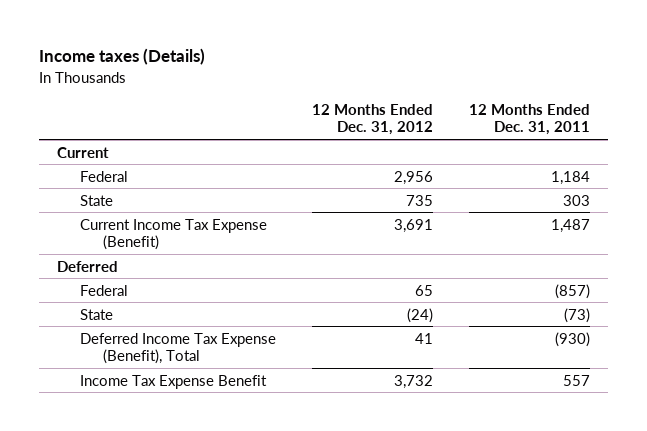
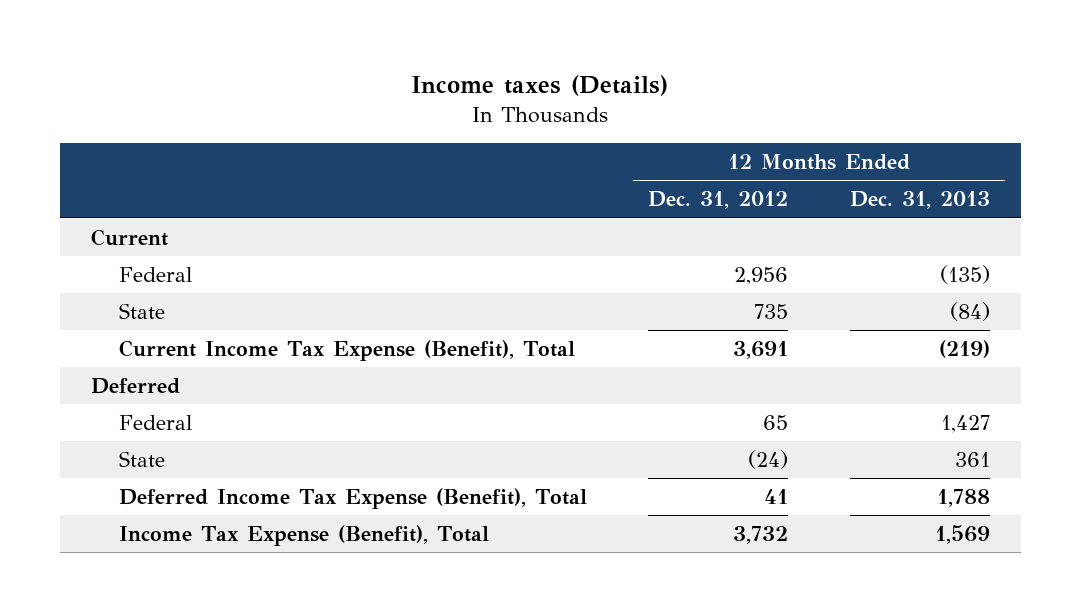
- | 12 Months Ended Dec. 31, 2012 | 12 Months Ended Dec. 31, 2011
+ | 12 Months Ended Dec. 31, 2012 | 12 Months Ended Dec. 31, 2013
- Current Income Tax Expense (Benefit) | 3,691 | 1,487
+ Current Income Tax Expense (Benefit), Total | 3,691 | (219)
- Income Tax Expense Benefit | 3,732 | 557
+ Income Tax Expense (Benefit), Total | 3,732 | 1,569

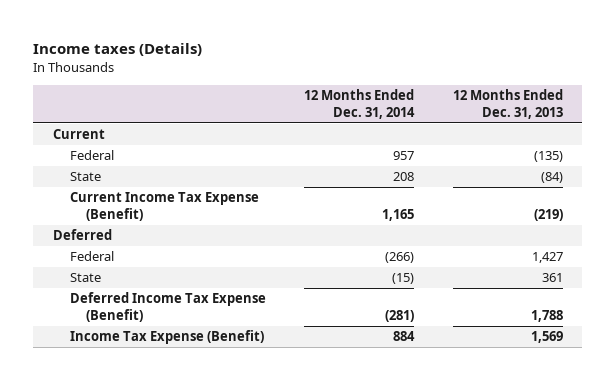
- | 12 Months Ended Dec. 31, 2012 | 12 Months Ended Dec. 31, 2013
+ | 12 Months Ended Dec. 31, 2014 | 12 Months Ended Dec. 31, 2013
- Current Income Tax Expense (Benefit), Total | 3,691 | (219)
+ Current Income Tax Expense (Benefit) | 1,165 | (219)
- Deferred Income Tax Expense (Benefit), Total | 41 | 1,788
- Income Tax Expense (Benefit), Total | 3,732 | 1,569
+ Deferred Income Tax Expense (Benefit) | (281) | 1,788
+ Income Tax Expense (Benefit) | 884 | 1,569

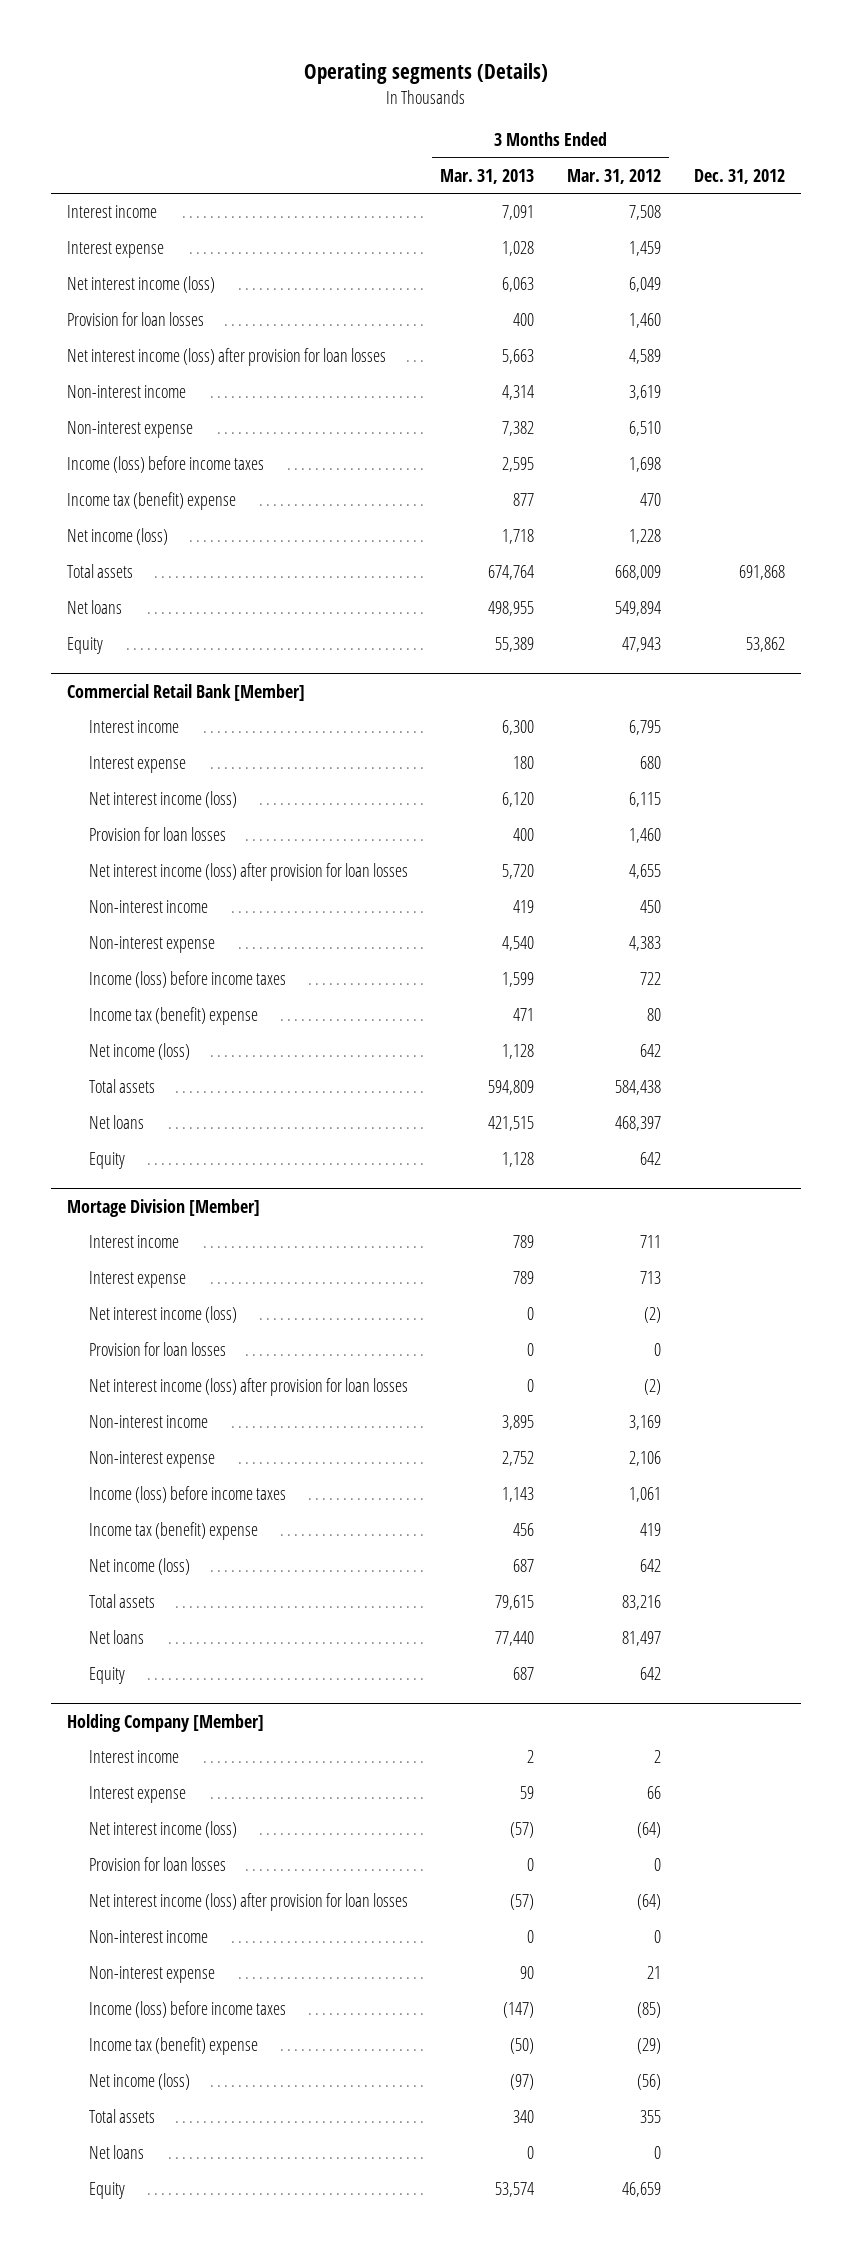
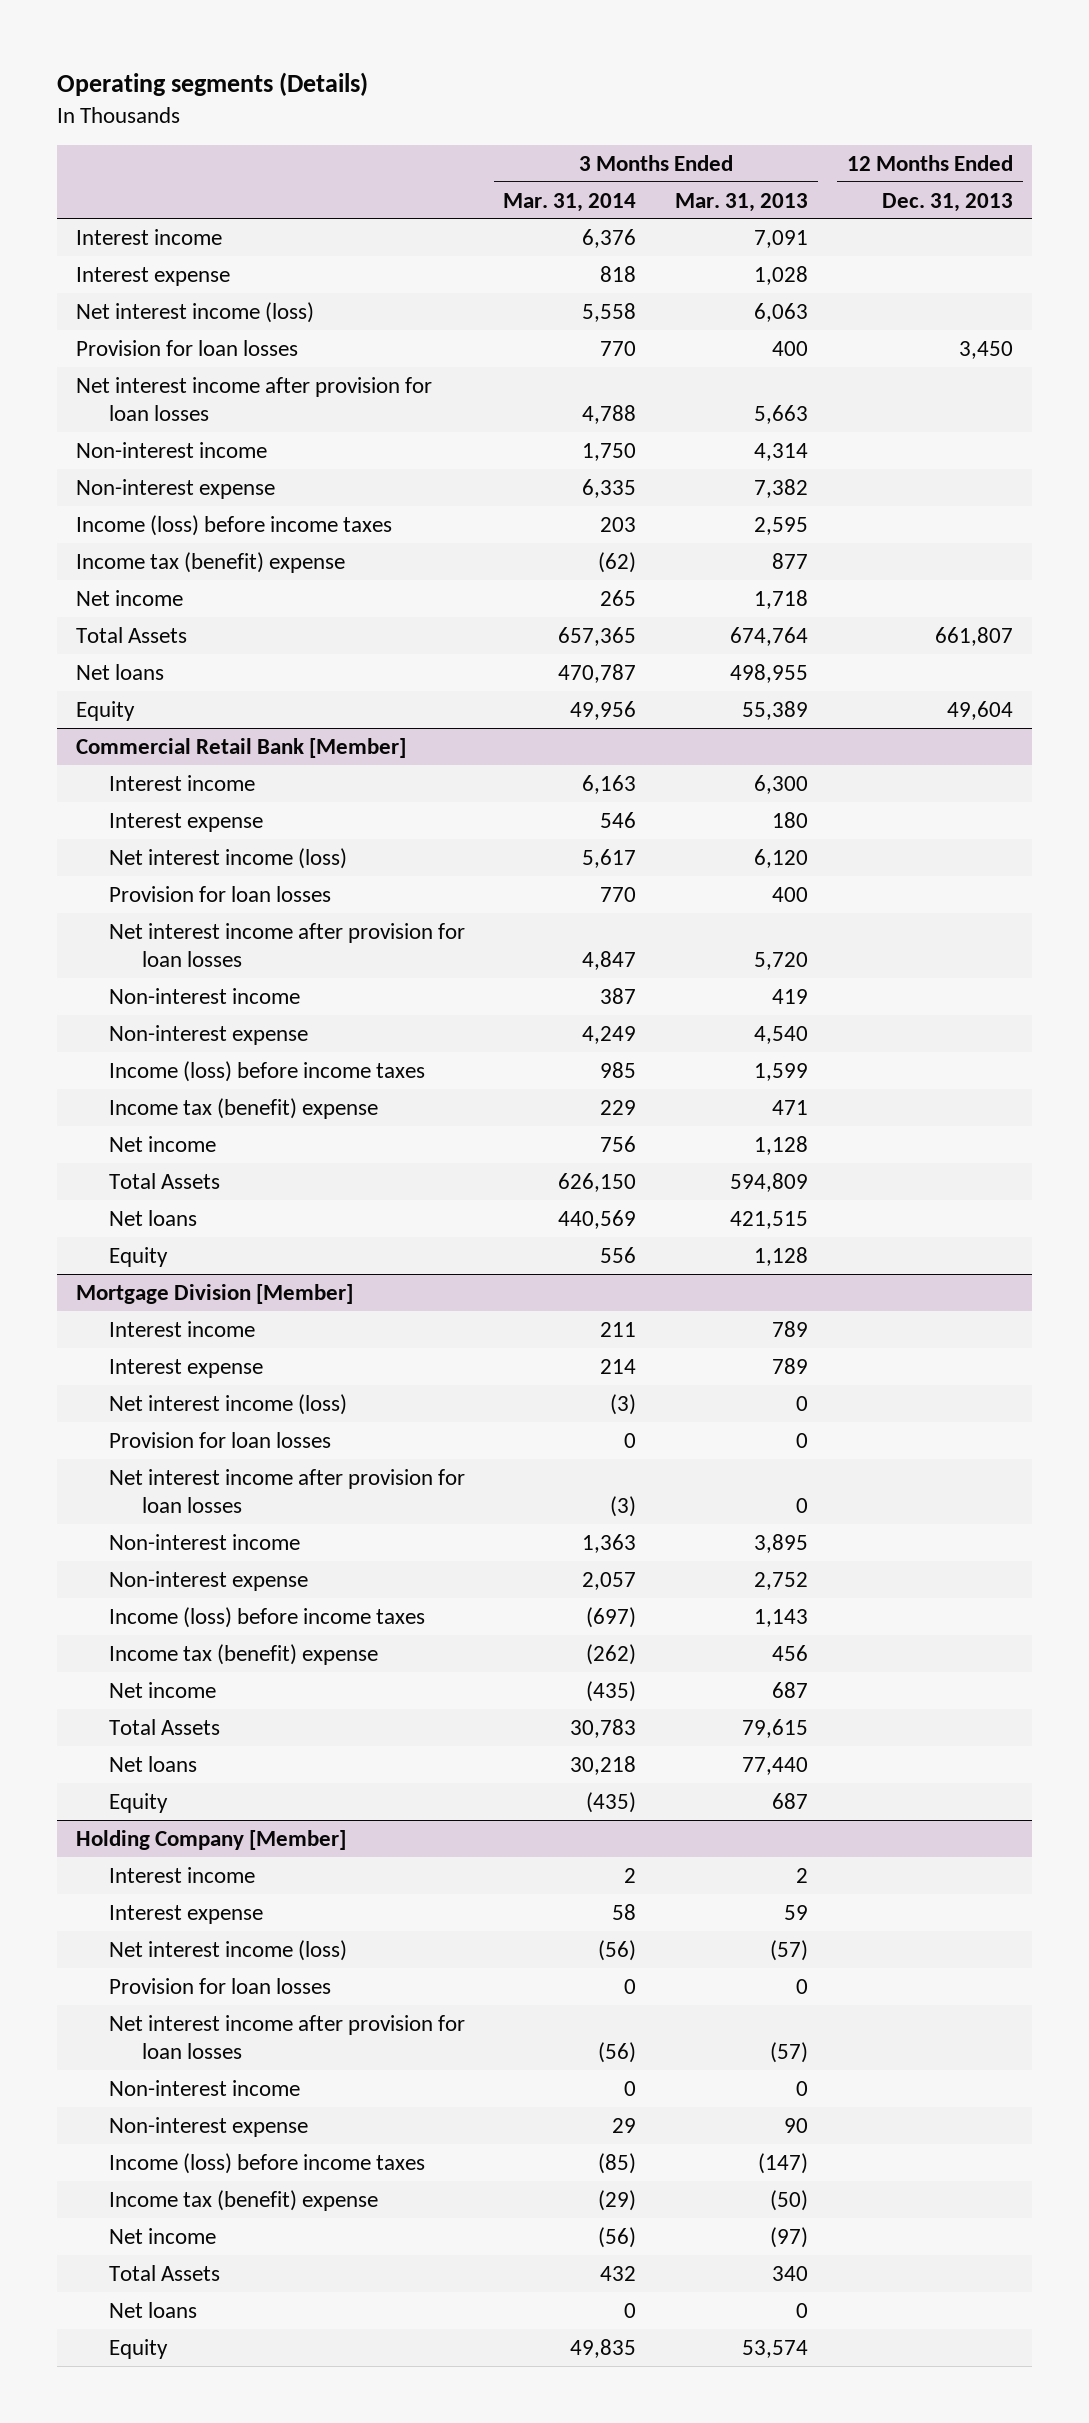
- | 3 Months Ended Mar. 31, 2013 | 3 Months Ended Mar. 31, 2012 | Dec. 31, 2012
+ | 3 Months Ended Mar. 31, 2014 | 3 Months Ended Mar. 31, 2013 | 12 Months Ended Dec. 31, 2013
- Net interest income (loss) after provision for loan losses | 5,663 | 4,589 |
+ Net interest income after provision for loan losses | 4,788 | 5,663 |
- Net income (loss) | 1,718 | 1,228 |
- Total assets | 674,764 | 668,009 | 691,868
+ Net income | 265 | 1,718 |
+ Total Assets | 657,365 | 674,764 | 661,807
@ Commercial Retail Bank [Member]
- Net interest income (loss) after provision for loan losses | 5,720 | 4,655 |
+ Net interest income after provision for loan losses | 4,847 | 5,720 |
- Net income (loss) | 1,128 | 642 |
- Total assets | 594,809 | 584,438 |
+ Net income | 756 | 1,128 |
+ Total Assets | 626,150 | 594,809 |
- Mortage Division [Member]
+ Mortgage Division [Member]
- Net interest income (loss) after provision for loan losses | 0 | (2) |
+ Net interest income after provision for loan losses | (3) | 0 |
- Net income (loss) | 687 | 642 |
- Total assets | 79,615 | 83,216 |
+ Net income | (435) | 687 |
+ Total Assets | 30,783 | 79,615 |
@ Holding Company [Member]
- Net interest income (loss) after provision for loan losses | (57) | (64) |
+ Net interest income after provision for loan losses | (56) | (57) |
- Net income (loss) | (97) | (56) |
- Total assets | 340 | 355 |
+ Net income | (56) | (97) |
+ Total Assets | 432 | 340 |

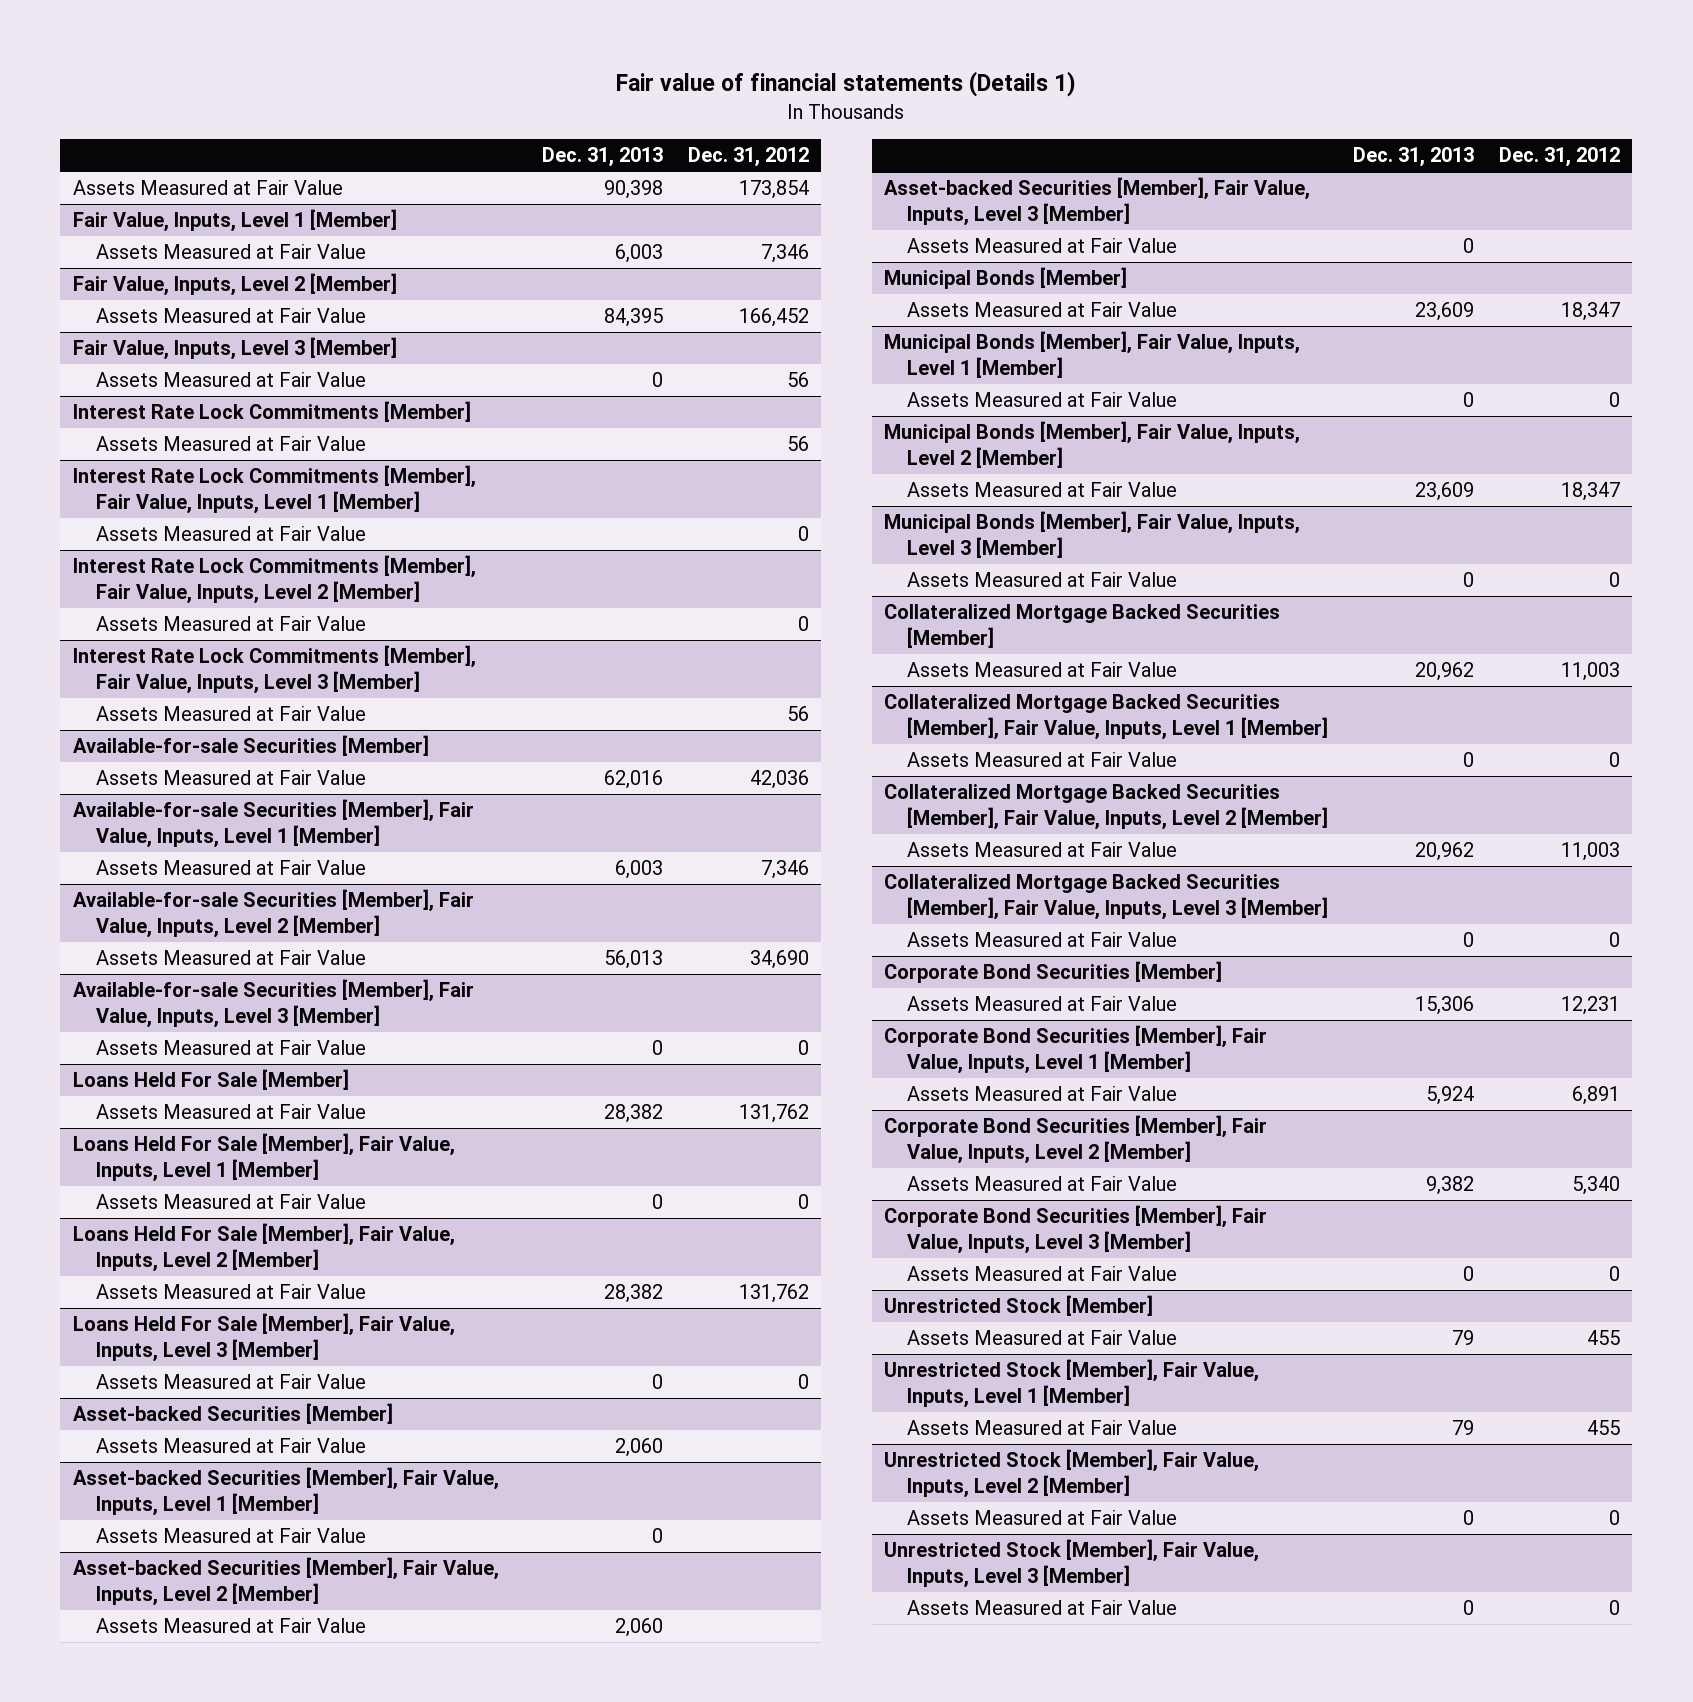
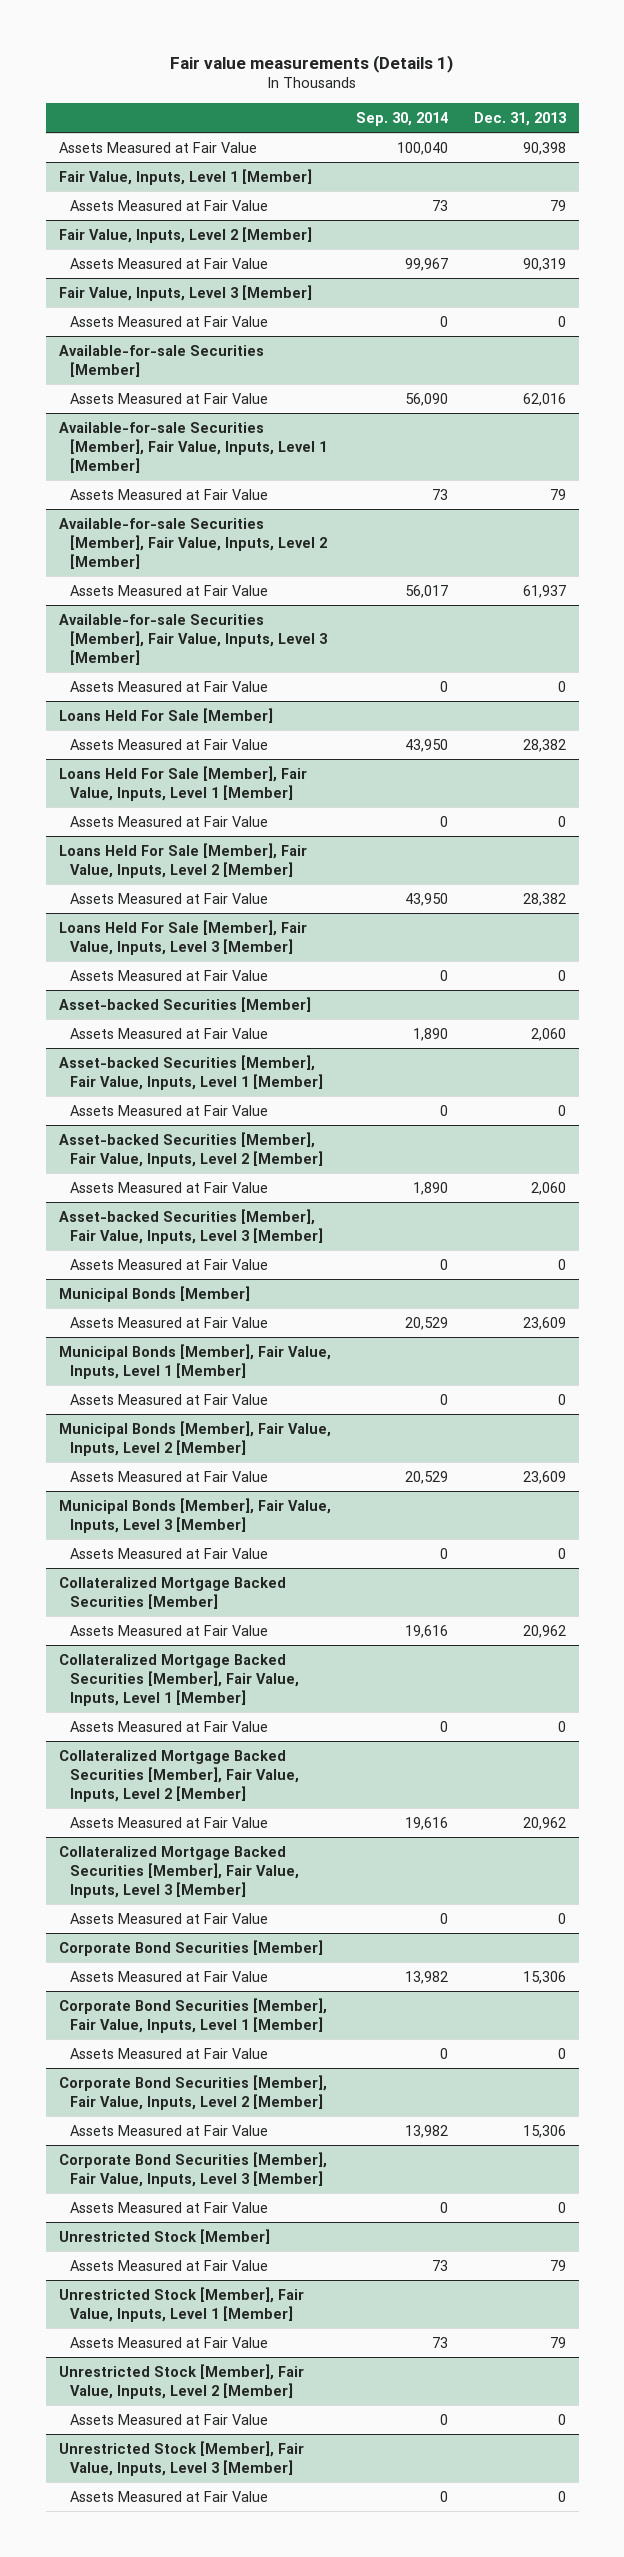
- Fair value of financial statements (Details 1)
+ Fair value measurements (Details 1)
- | Dec. 31, 2013 | Dec. 31, 2012
+ | Sep. 30, 2014 | Dec. 31, 2013
@ Fair Value, Inputs, Level 1 [Member]
- Assets Measured at Fair Value | 6,003 | 7,346
+ Assets Measured at Fair Value | 73 | 79
@ Fair Value, Inputs, Level 2 [Member]
- Assets Measured at Fair Value | 84,395 | 166,452
+ Assets Measured at Fair Value | 99,967 | 90,319
- Interest Rate Lock Commitments [Member]
- Assets Measured at Fair Value | | 56
- Interest Rate Lock Commitments [Member], Fair Value, Inputs, Level 1 [Member]
- Assets Measured at Fair Value | | 0
- Interest Rate Lock Commitments [Member], Fair Value, Inputs, Level 2 [Member]
- Assets Measured at Fair Value | | 0
- Interest Rate Lock Commitments [Member], Fair Value, Inputs, Level 3 [Member]
- Assets Measured at Fair Value | | 56
@ Available-for-sale Securities [Member], Fair Value, Inputs, Level 1 [Member]
- Assets Measured at Fair Value | 6,003 | 7,346
+ Assets Measured at Fair Value | 73 | 79
@ Available-for-sale Securities [Member], Fair Value, Inputs, Level 2 [Member]
- Assets Measured at Fair Value | 56,013 | 34,690
+ Assets Measured at Fair Value | 56,017 | 61,937
@ Corporate Bond Securities [Member], Fair Value, Inputs, Level 1 [Member]
- Assets Measured at Fair Value | 5,924 | 6,891
+ Assets Measured at Fair Value | 0 | 0
@ Corporate Bond Securities [Member], Fair Value, Inputs, Level 2 [Member]
- Assets Measured at Fair Value | 9,382 | 5,340
+ Assets Measured at Fair Value | 13,982 | 15,306

